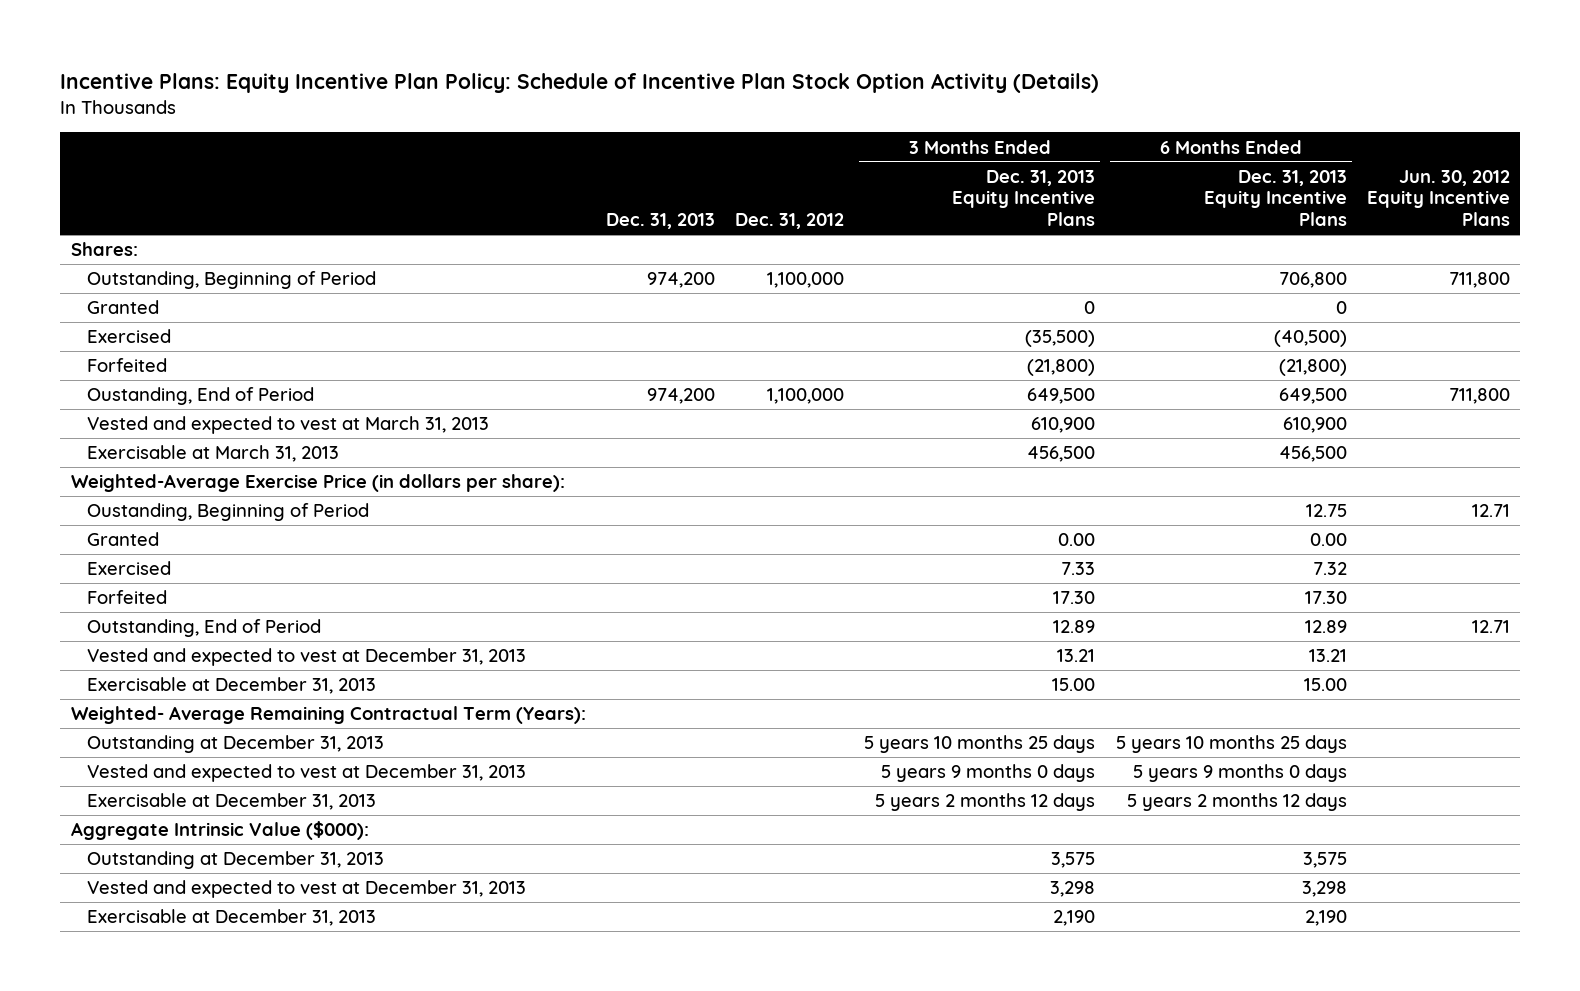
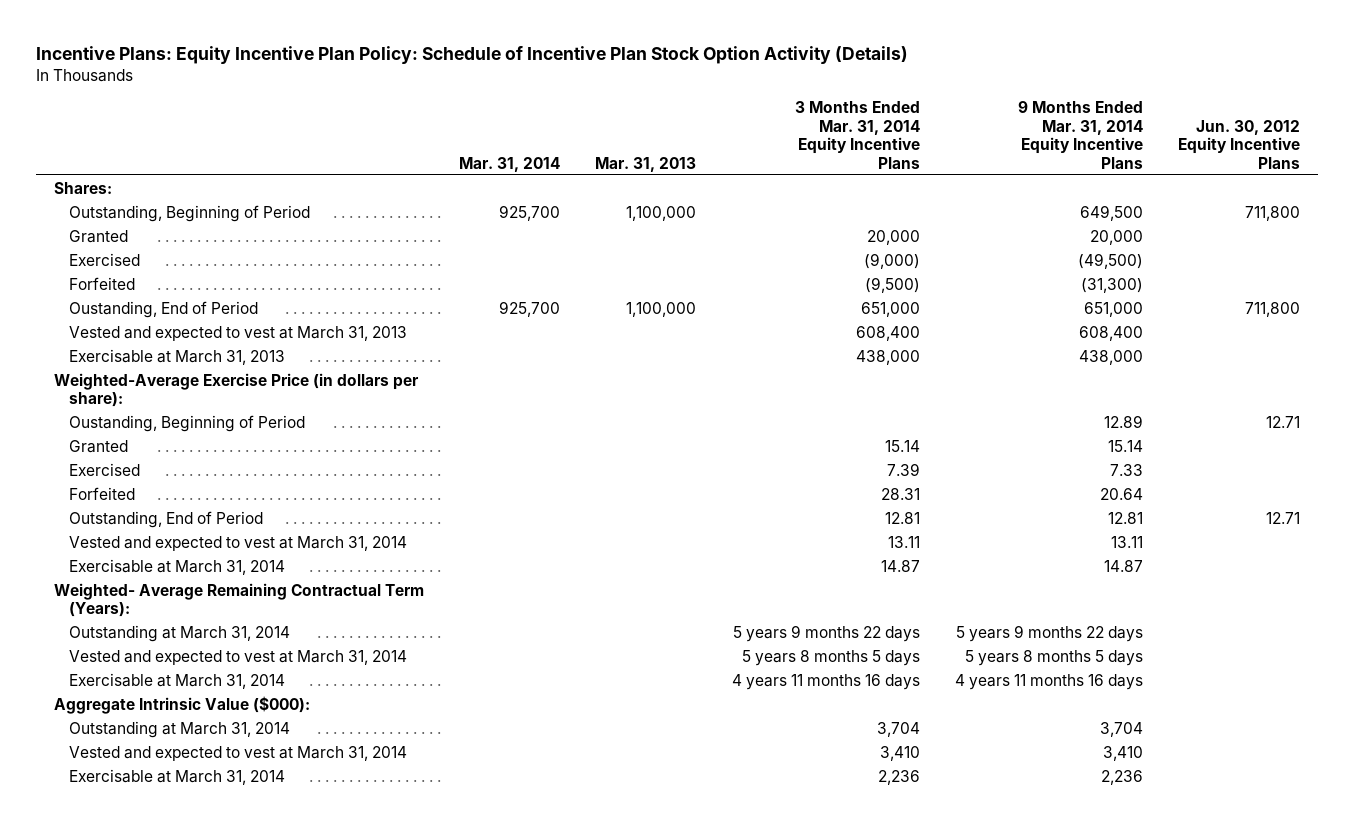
- | Dec. 31, 2013 | Dec. 31, 2012 | 3 Months Ended Dec. 31, 2013 Equity Incentive Plans | 6 Months Ended Dec. 31, 2013 Equity Incentive Plans | Jun. 30, 2012 Equity Incentive Plans
+ | Mar. 31, 2014 | Mar. 31, 2013 | 3 Months Ended Mar. 31, 2014 Equity Incentive Plans | 9 Months Ended Mar. 31, 2014 Equity Incentive Plans | Jun. 30, 2012 Equity Incentive Plans
- Vested and expected to vest at December 31, 2013 | | | 13.21 | 13.21 |
- Exercisable at December 31, 2013 | | | 15.00 | 15.00 |
+ Vested and expected to vest at March 31, 2014 | | | 13.11 | 13.11 |
+ Exercisable at March 31, 2014 | | | 14.87 | 14.87 |
- Outstanding at December 31, 2013 | | | 5 years 10 months 25 days | 5 years 10 months 25 days |
- Vested and expected to vest at December 31, 2013 | | | 5 years 9 months 0 days | 5 years 9 months 0 days |
- Exercisable at December 31, 2013 | | | 5 years 2 months 12 days | 5 years 2 months 12 days |
+ Outstanding at March 31, 2014 | | | 5 years 9 months 22 days | 5 years 9 months 22 days |
+ Vested and expected to vest at March 31, 2014 | | | 5 years 8 months 5 days | 5 years 8 months 5 days |
+ Exercisable at March 31, 2014 | | | 4 years 11 months 16 days | 4 years 11 months 16 days |
- Outstanding at December 31, 2013 | | | 3,575 | 3,575 |
- Vested and expected to vest at December 31, 2013 | | | 3,298 | 3,298 |
- Exercisable at December 31, 2013 | | | 2,190 | 2,190 |
+ Outstanding at March 31, 2014 | | | 3,704 | 3,704 |
+ Vested and expected to vest at March 31, 2014 | | | 3,410 | 3,410 |
+ Exercisable at March 31, 2014 | | | 2,236 | 2,236 |

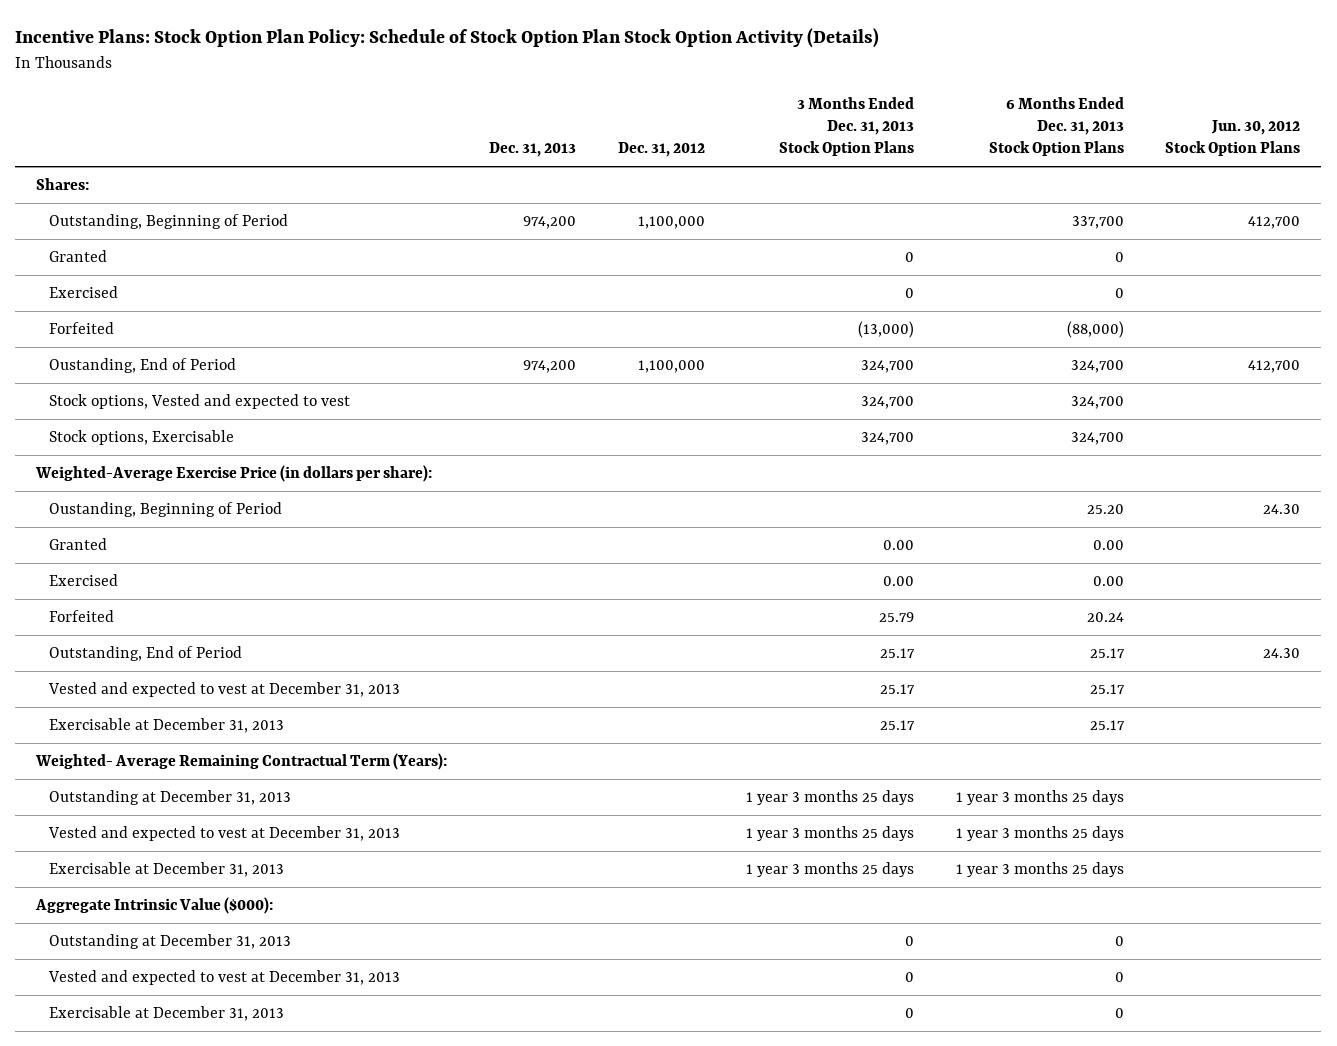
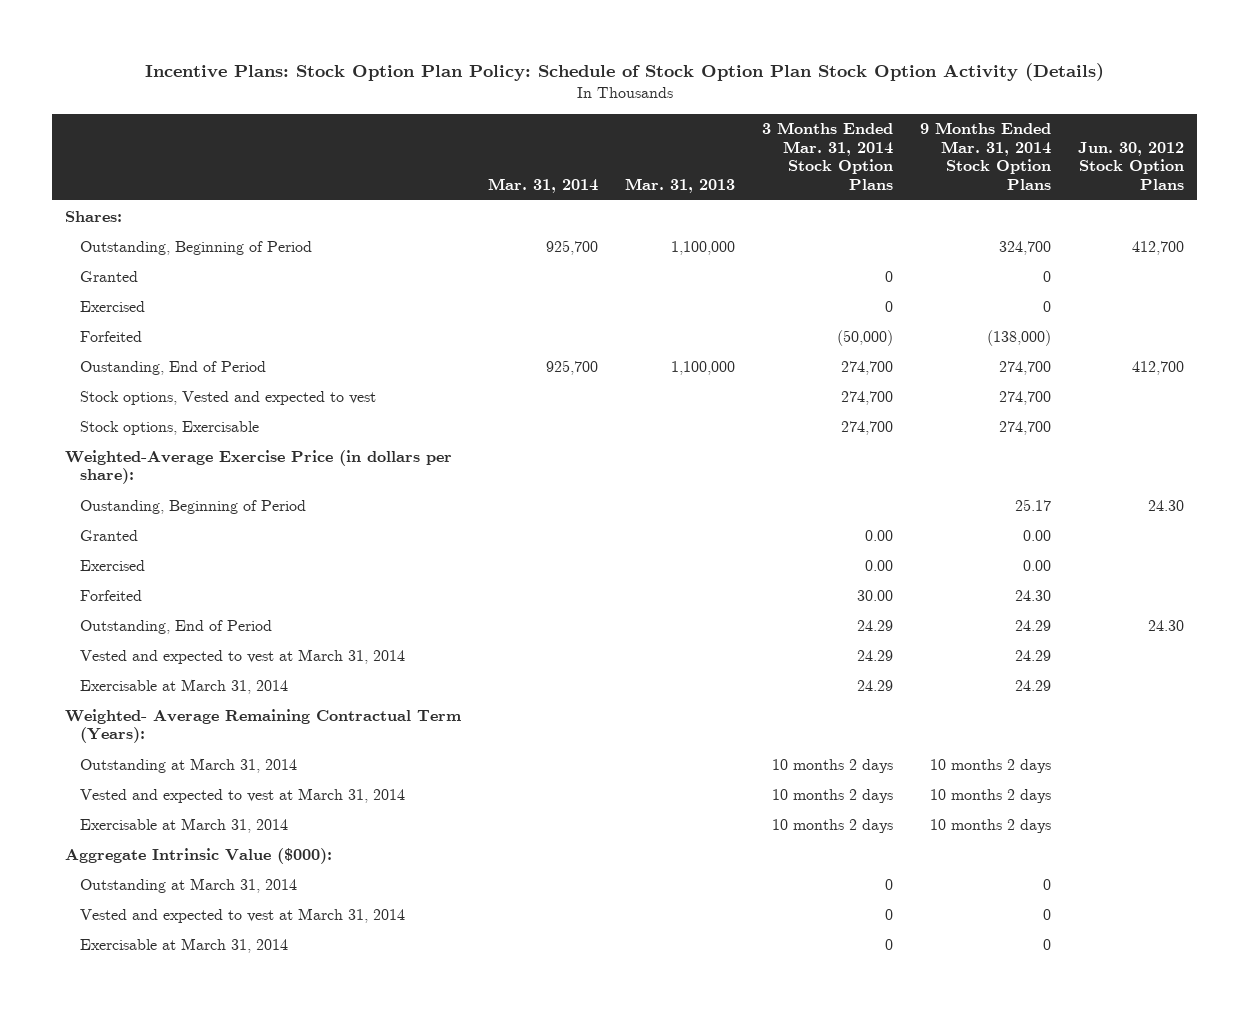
- | Dec. 31, 2013 | Dec. 31, 2012 | 3 Months Ended Dec. 31, 2013 Stock Option Plans | 6 Months Ended Dec. 31, 2013 Stock Option Plans | Jun. 30, 2012 Stock Option Plans
+ | Mar. 31, 2014 | Mar. 31, 2013 | 3 Months Ended Mar. 31, 2014 Stock Option Plans | 9 Months Ended Mar. 31, 2014 Stock Option Plans | Jun. 30, 2012 Stock Option Plans
- Vested and expected to vest at December 31, 2013 | | | 25.17 | 25.17 |
- Exercisable at December 31, 2013 | | | 25.17 | 25.17 |
+ Vested and expected to vest at March 31, 2014 | | | 24.29 | 24.29 |
+ Exercisable at March 31, 2014 | | | 24.29 | 24.29 |
- Outstanding at December 31, 2013 | | | 1 year 3 months 25 days | 1 year 3 months 25 days |
- Vested and expected to vest at December 31, 2013 | | | 1 year 3 months 25 days | 1 year 3 months 25 days |
- Exercisable at December 31, 2013 | | | 1 year 3 months 25 days | 1 year 3 months 25 days |
+ Outstanding at March 31, 2014 | | | 10 months 2 days | 10 months 2 days |
+ Vested and expected to vest at March 31, 2014 | | | 10 months 2 days | 10 months 2 days |
+ Exercisable at March 31, 2014 | | | 10 months 2 days | 10 months 2 days |
- Outstanding at December 31, 2013 | | | 0 | 0 |
- Vested and expected to vest at December 31, 2013 | | | 0 | 0 |
- Exercisable at December 31, 2013 | | | 0 | 0 |
+ Outstanding at March 31, 2014 | | | 0 | 0 |
+ Vested and expected to vest at March 31, 2014 | | | 0 | 0 |
+ Exercisable at March 31, 2014 | | | 0 | 0 |

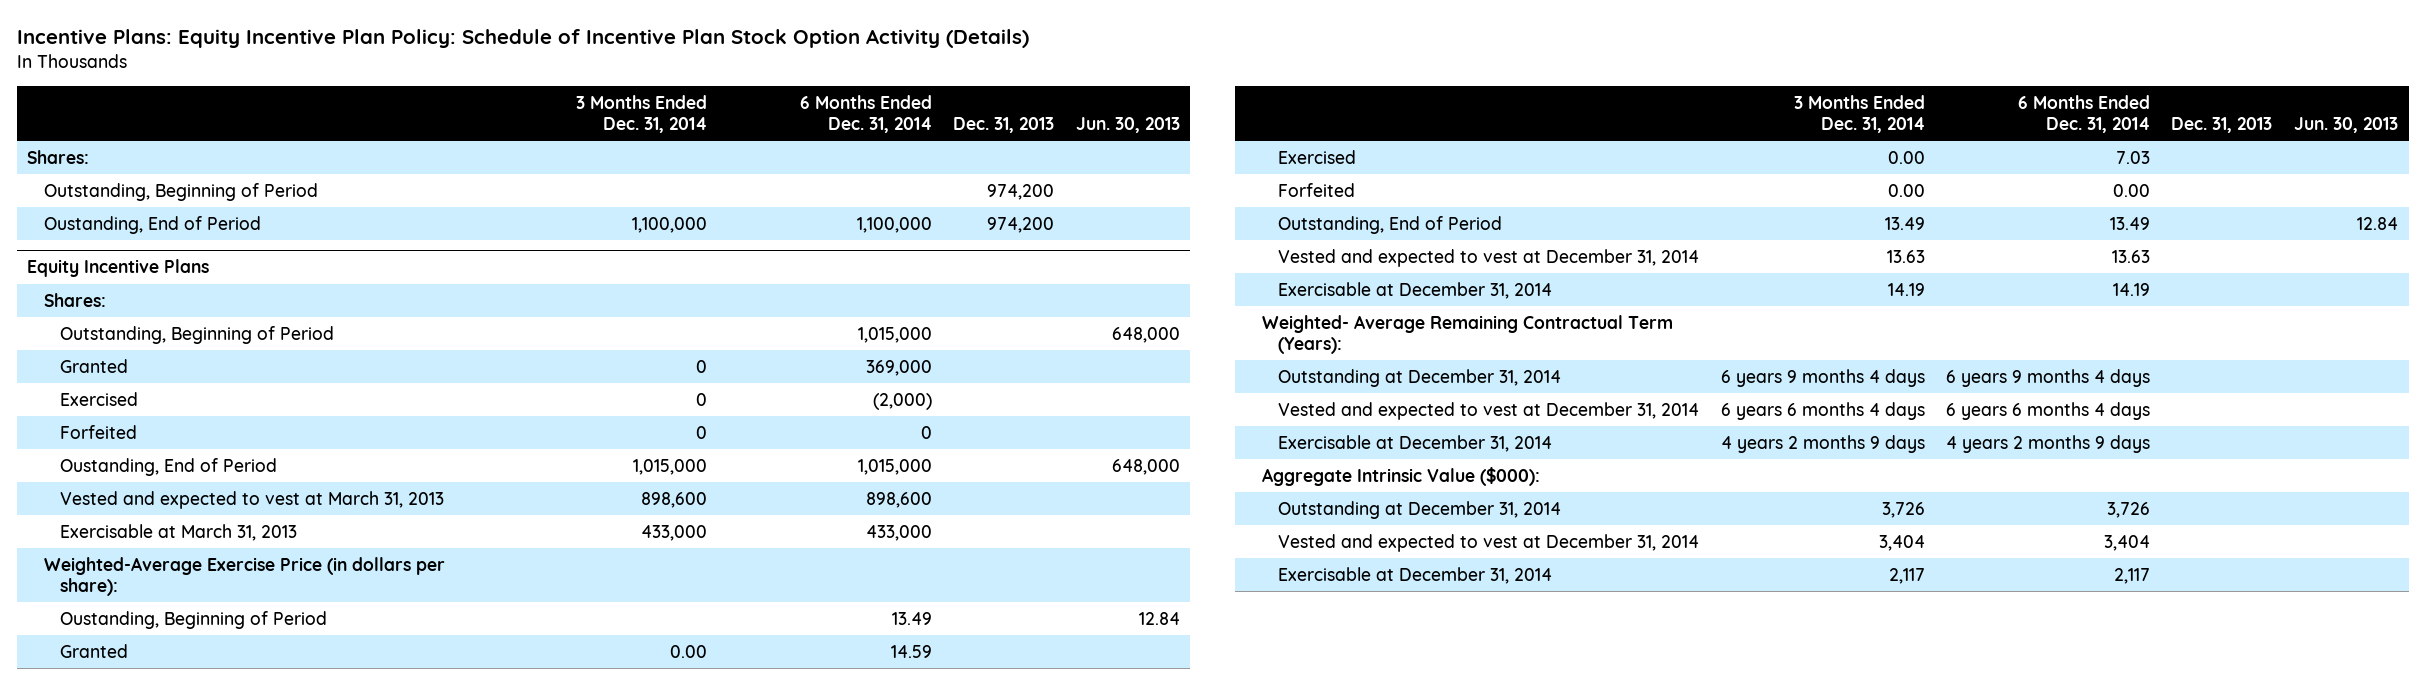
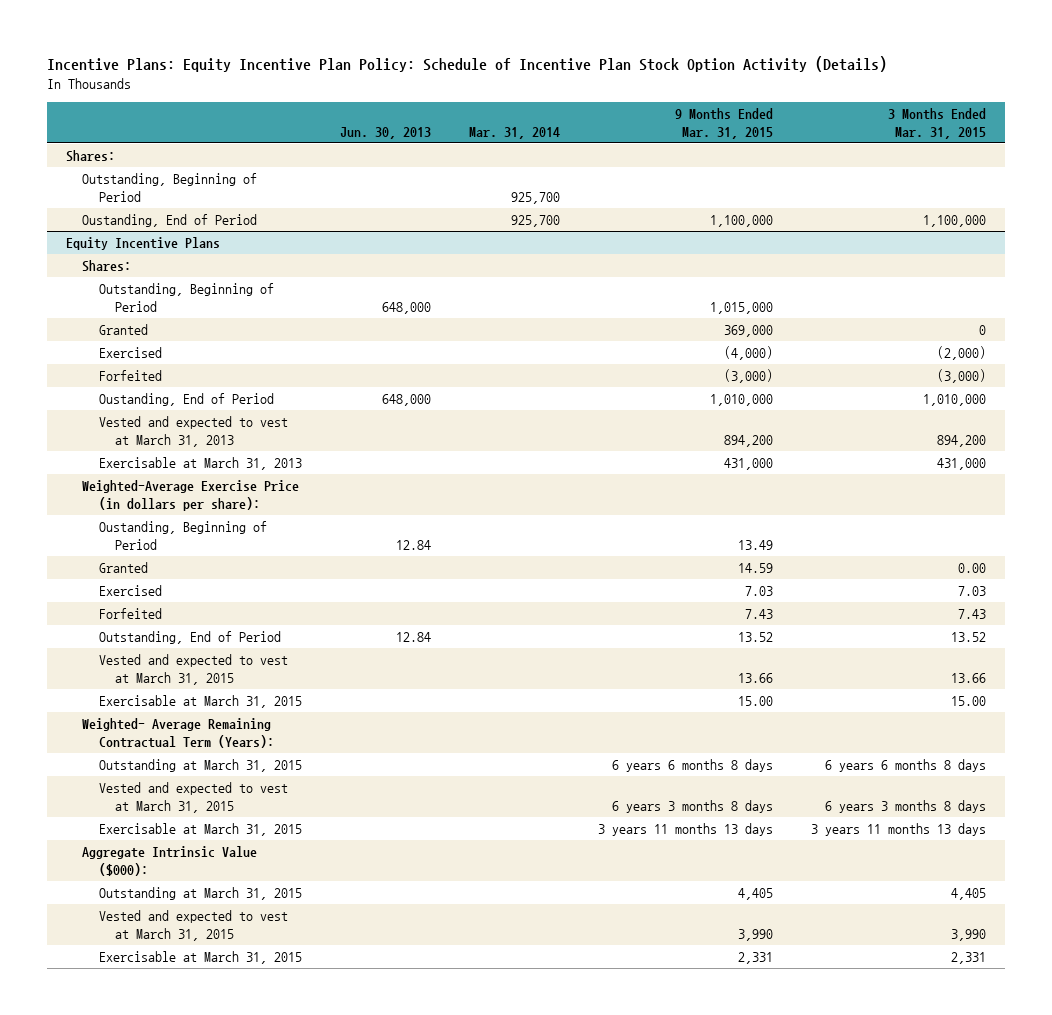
- | 3 Months Ended Dec. 31, 2014 | 6 Months Ended Dec. 31, 2014 | Dec. 31, 2013 | Jun. 30, 2013
+ | Jun. 30, 2013 | Mar. 31, 2014 | 9 Months Ended Mar. 31, 2015 | 3 Months Ended Mar. 31, 2015
@ Equity Incentive Plans
- Vested and expected to vest at December 31, 2014 | 13.63 | 13.63 | |
- Exercisable at December 31, 2014 | 14.19 | 14.19 | |
+ Vested and expected to vest at March 31, 2015 | | | 13.66 | 13.66
+ Exercisable at March 31, 2015 | | | 15.00 | 15.00
- Outstanding at December 31, 2014 | 6 years 9 months 4 days | 6 years 9 months 4 days | |
- Vested and expected to vest at December 31, 2014 | 6 years 6 months 4 days | 6 years 6 months 4 days | |
- Exercisable at December 31, 2014 | 4 years 2 months 9 days | 4 years 2 months 9 days | |
+ Outstanding at March 31, 2015 | | | 6 years 6 months 8 days | 6 years 6 months 8 days
+ Vested and expected to vest at March 31, 2015 | | | 6 years 3 months 8 days | 6 years 3 months 8 days
+ Exercisable at March 31, 2015 | | | 3 years 11 months 13 days | 3 years 11 months 13 days
- Outstanding at December 31, 2014 | 3,726 | 3,726 | |
- Vested and expected to vest at December 31, 2014 | 3,404 | 3,404 | |
- Exercisable at December 31, 2014 | 2,117 | 2,117 | |
+ Outstanding at March 31, 2015 | | | 4,405 | 4,405
+ Vested and expected to vest at March 31, 2015 | | | 3,990 | 3,990
+ Exercisable at March 31, 2015 | | | 2,331 | 2,331

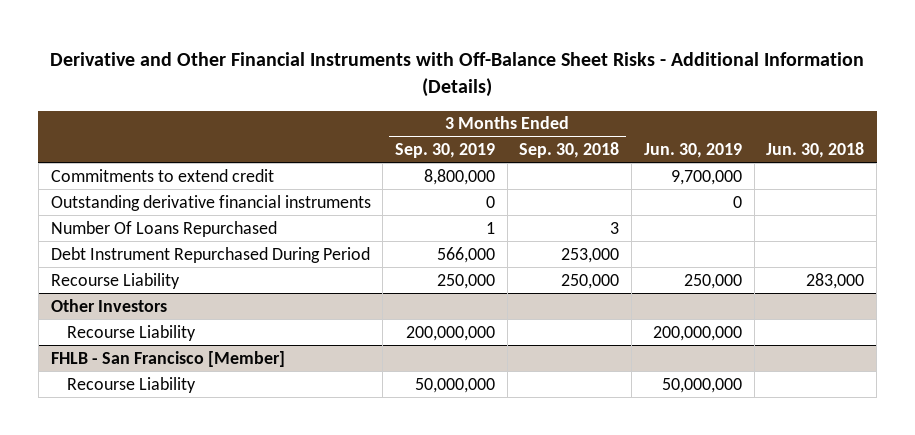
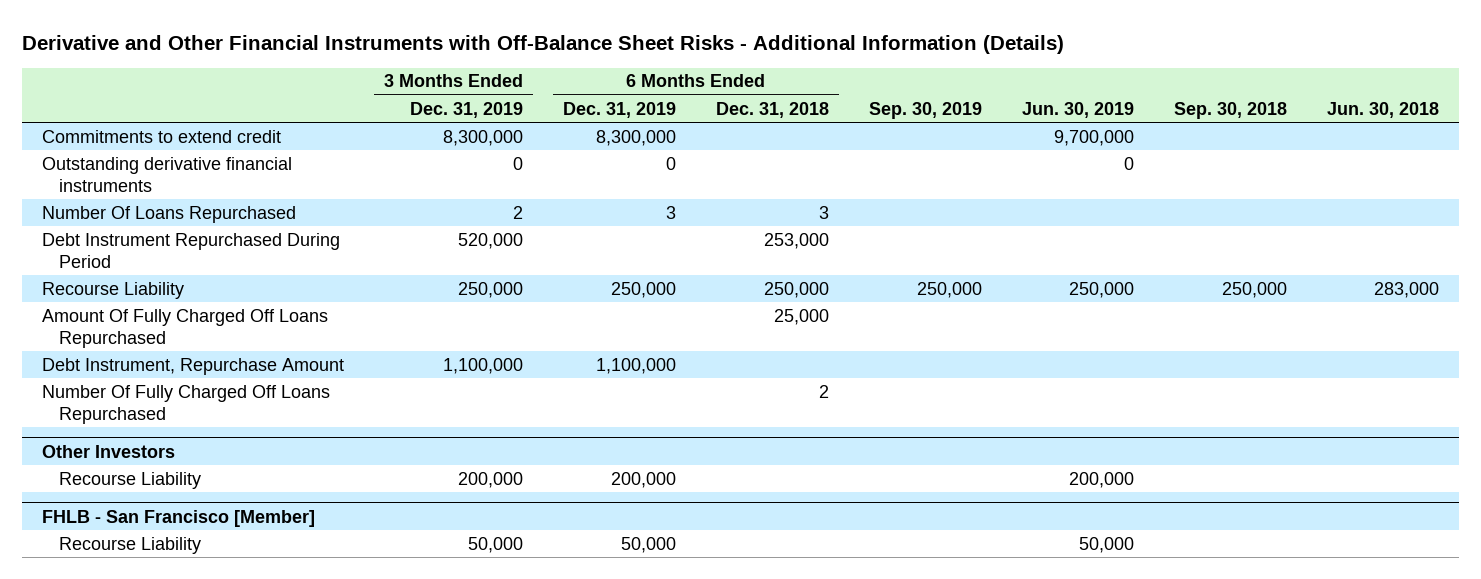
- | 3 Months Ended Sep. 30, 2019 | 3 Months Ended Sep. 30, 2018 | Jun. 30, 2019 | Jun. 30, 2018
+ | 3 Months Ended Dec. 31, 2019 | 6 Months Ended Dec. 31, 2019 | 6 Months Ended Dec. 31, 2018 | Sep. 30, 2019 | Jun. 30, 2019 | Sep. 30, 2018 | Jun. 30, 2018
+ Amount Of Fully Charged Off Loans Repurchased | | | 25,000 | | | |
+ Debt Instrument, Repurchase Amount | 1,100,000 | 1,100,000 | | | | |
+ Number Of Fully Charged Off Loans Repurchased | | | 2 | | | |
@ Other Investors
- Recourse Liability | 200,000,000 | | 200,000,000 |
+ Recourse Liability | 200,000 | 200,000 | | | 200,000 | |
@ FHLB - San Francisco [Member]
- Recourse Liability | 50,000,000 | | 50,000,000 |
+ Recourse Liability | 50,000 | 50,000 | | | 50,000 | |

